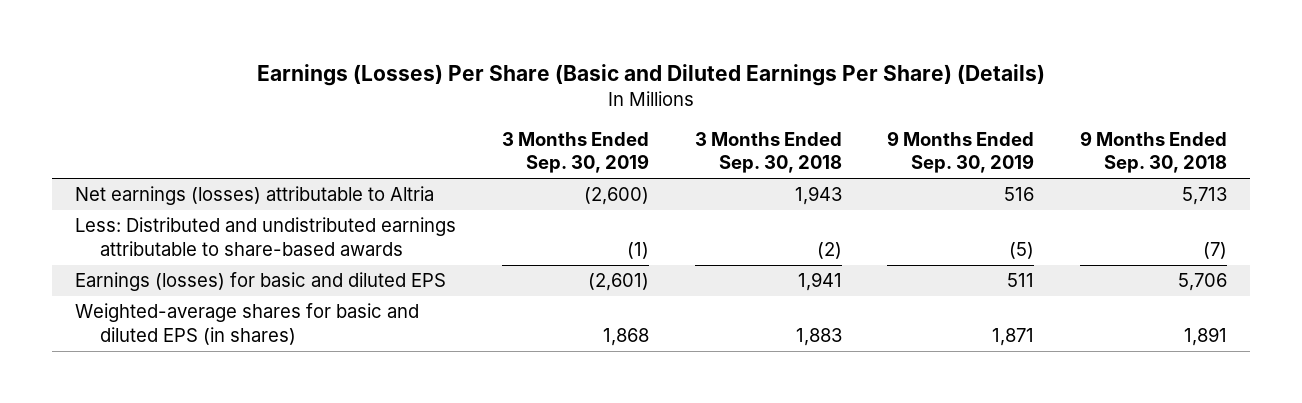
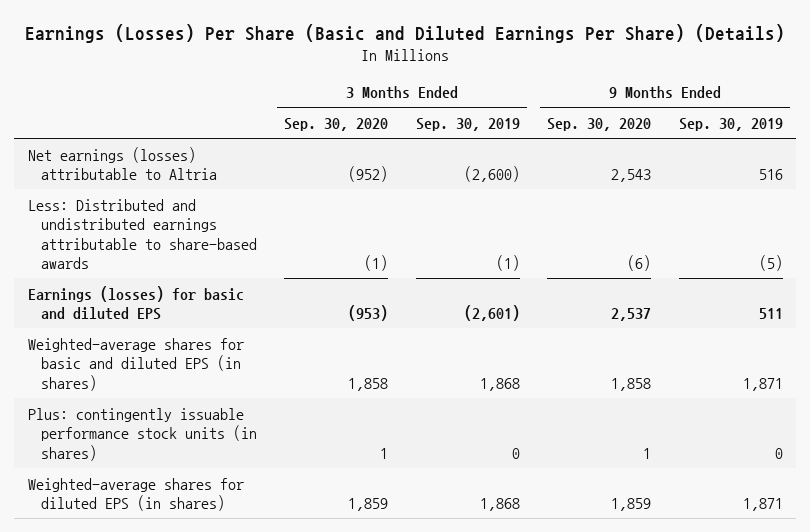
- | 3 Months Ended Sep. 30, 2019 | 3 Months Ended Sep. 30, 2018 | 9 Months Ended Sep. 30, 2019 | 9 Months Ended Sep. 30, 2018
+ | 3 Months Ended Sep. 30, 2020 | 3 Months Ended Sep. 30, 2019 | 9 Months Ended Sep. 30, 2020 | 9 Months Ended Sep. 30, 2019
+ Plus: contingently issuable performance stock units (in shares) | 1 | 0 | 1 | 0
+ Weighted-average shares for diluted EPS (in shares) | 1,859 | 1,868 | 1,859 | 1,871

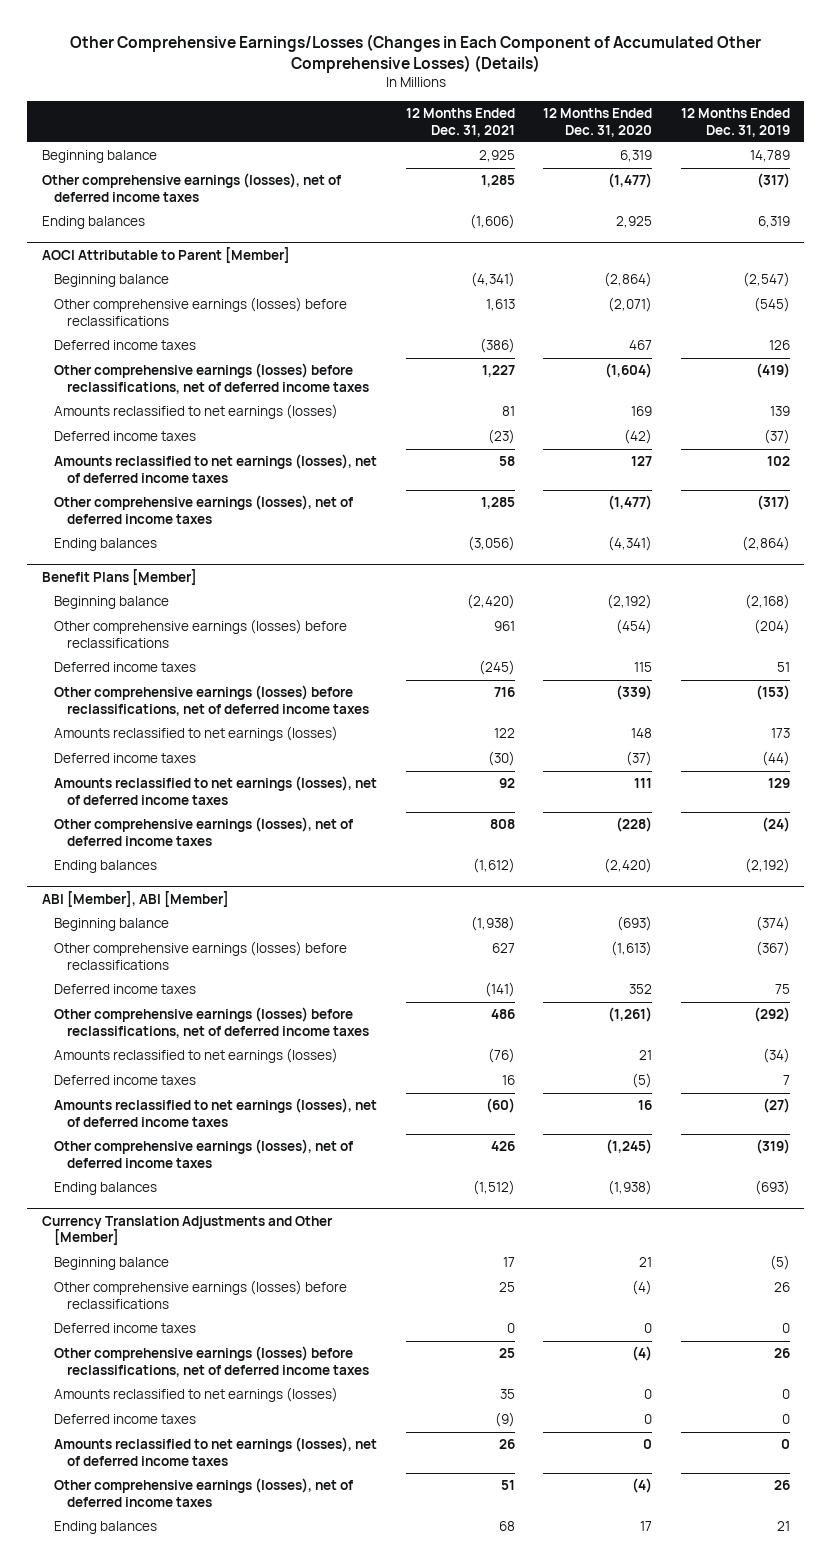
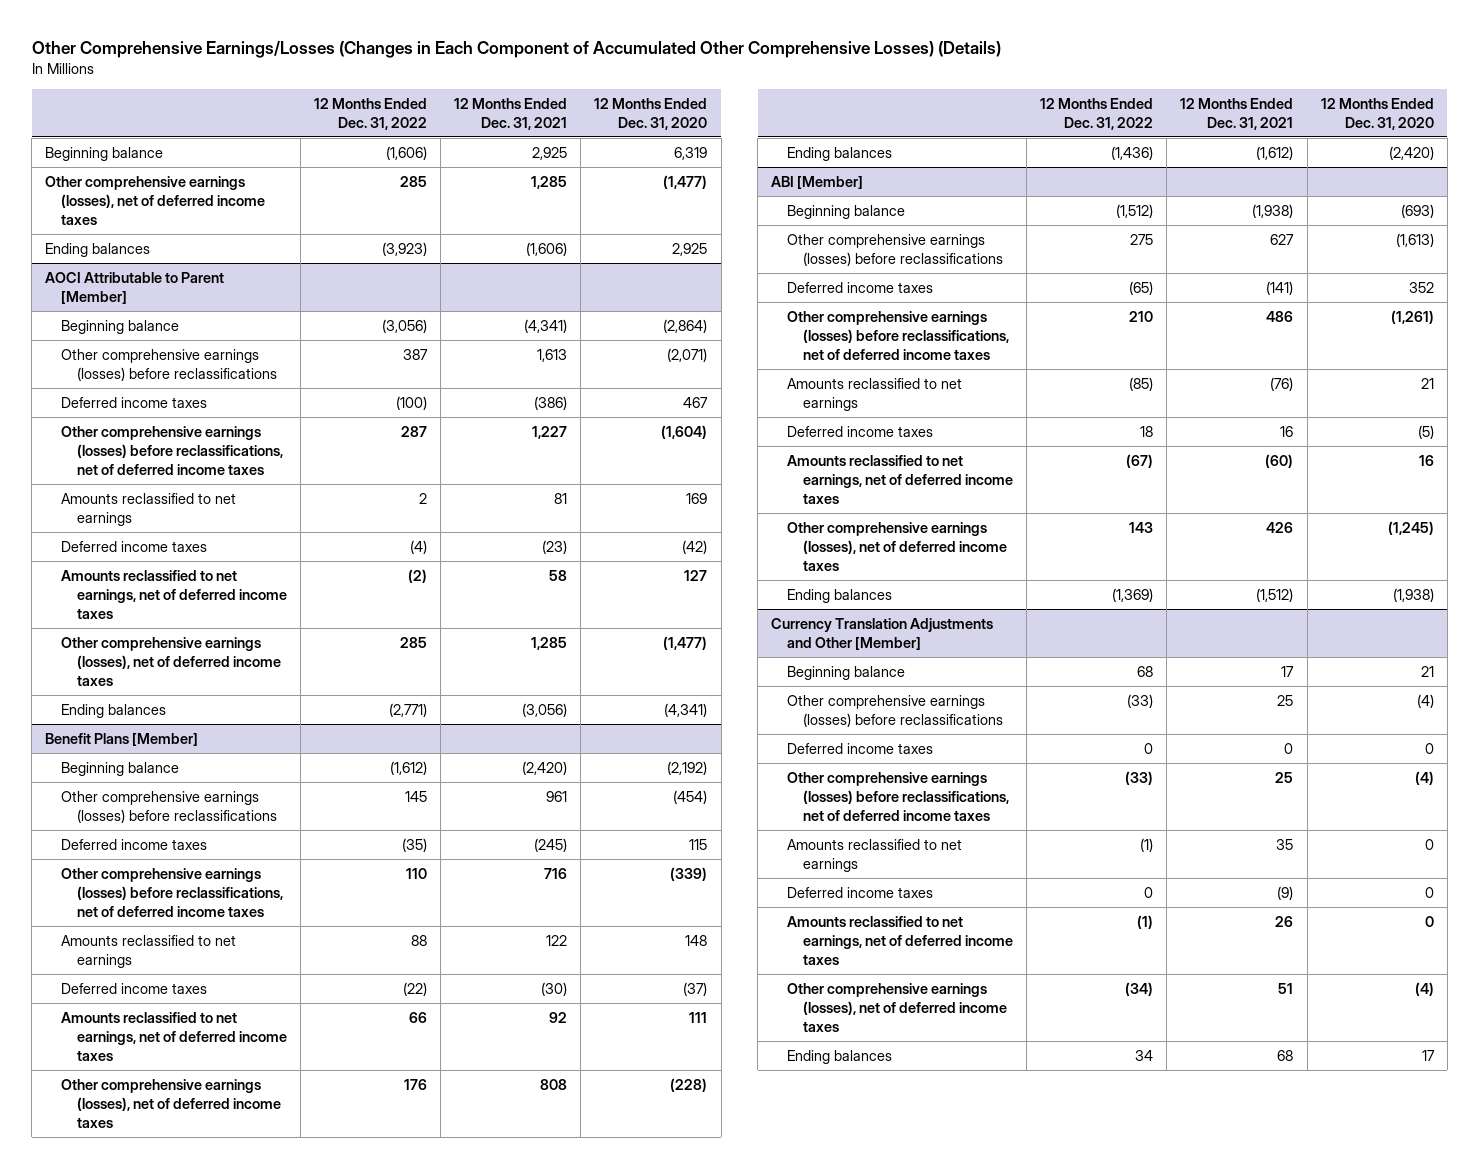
- | 12 Months Ended Dec. 31, 2021 | 12 Months Ended Dec. 31, 2020 | 12 Months Ended Dec. 31, 2019
+ | 12 Months Ended Dec. 31, 2022 | 12 Months Ended Dec. 31, 2021 | 12 Months Ended Dec. 31, 2020
@ AOCI Attributable to Parent [Member]
- Amounts reclassified to net earnings (losses) | 81 | 169 | 139
+ Amounts reclassified to net earnings | 2 | 81 | 169
- Amounts reclassified to net earnings (losses), net of deferred income taxes | 58 | 127 | 102
+ Amounts reclassified to net earnings, net of deferred income taxes | (2) | 58 | 127
@ Benefit Plans [Member]
- Amounts reclassified to net earnings (losses) | 122 | 148 | 173
+ Amounts reclassified to net earnings | 88 | 122 | 148
- Amounts reclassified to net earnings (losses), net of deferred income taxes | 92 | 111 | 129
+ Amounts reclassified to net earnings, net of deferred income taxes | 66 | 92 | 111
- ABI [Member], ABI [Member]
+ ABI [Member]
- Amounts reclassified to net earnings (losses) | (76) | 21 | (34)
+ Amounts reclassified to net earnings | (85) | (76) | 21
- Amounts reclassified to net earnings (losses), net of deferred income taxes | (60) | 16 | (27)
+ Amounts reclassified to net earnings, net of deferred income taxes | (67) | (60) | 16
@ Currency Translation Adjustments and Other [Member]
- Amounts reclassified to net earnings (losses) | 35 | 0 | 0
+ Amounts reclassified to net earnings | (1) | 35 | 0
- Amounts reclassified to net earnings (losses), net of deferred income taxes | 26 | 0 | 0
+ Amounts reclassified to net earnings, net of deferred income taxes | (1) | 26 | 0

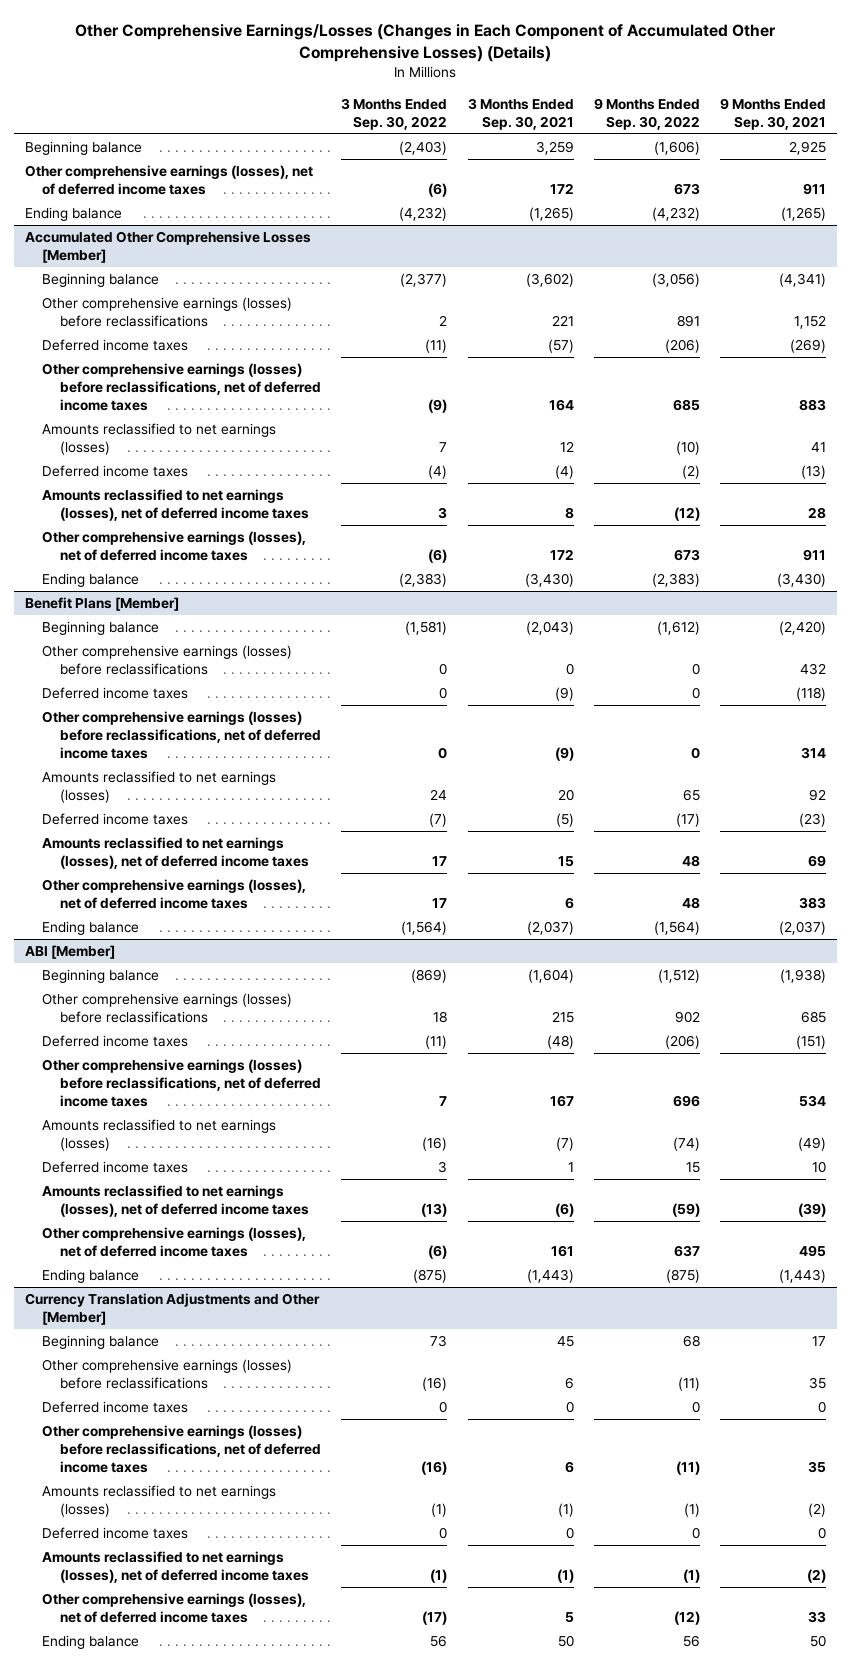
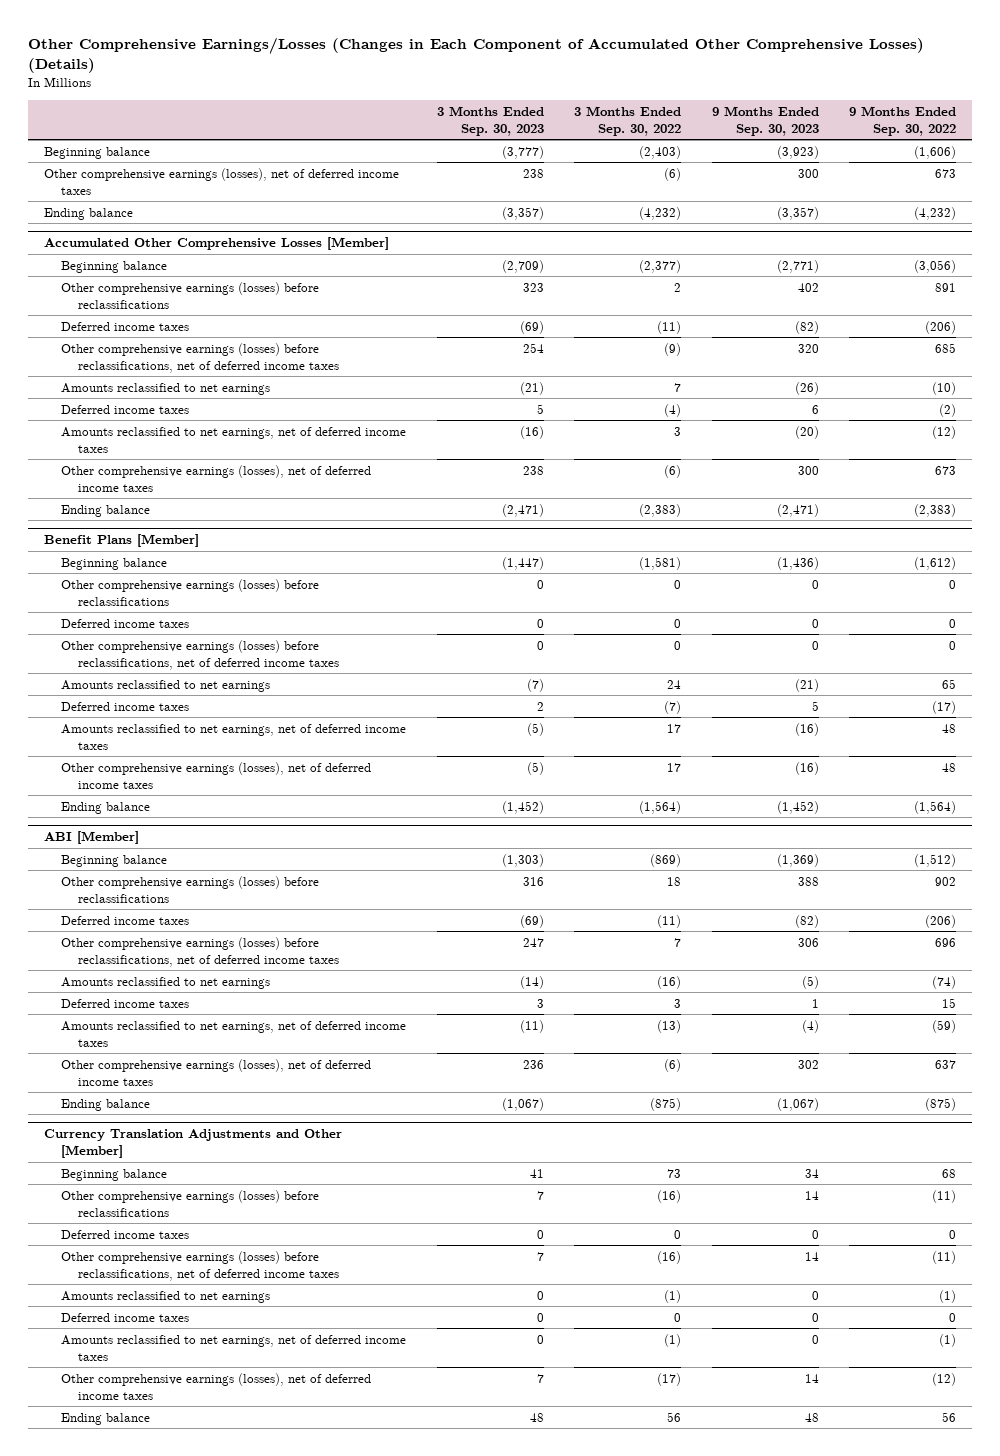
- | 3 Months Ended Sep. 30, 2022 | 3 Months Ended Sep. 30, 2021 | 9 Months Ended Sep. 30, 2022 | 9 Months Ended Sep. 30, 2021
+ | 3 Months Ended Sep. 30, 2023 | 3 Months Ended Sep. 30, 2022 | 9 Months Ended Sep. 30, 2023 | 9 Months Ended Sep. 30, 2022
@ Accumulated Other Comprehensive Losses [Member]
- Amounts reclassified to net earnings (losses) | 7 | 12 | (10) | 41
+ Amounts reclassified to net earnings | (21) | 7 | (26) | (10)
- Amounts reclassified to net earnings (losses), net of deferred income taxes | 3 | 8 | (12) | 28
+ Amounts reclassified to net earnings, net of deferred income taxes | (16) | 3 | (20) | (12)
@ Benefit Plans [Member]
- Amounts reclassified to net earnings (losses) | 24 | 20 | 65 | 92
+ Amounts reclassified to net earnings | (7) | 24 | (21) | 65
- Amounts reclassified to net earnings (losses), net of deferred income taxes | 17 | 15 | 48 | 69
+ Amounts reclassified to net earnings, net of deferred income taxes | (5) | 17 | (16) | 48
@ ABI [Member]
- Amounts reclassified to net earnings (losses) | (16) | (7) | (74) | (49)
+ Amounts reclassified to net earnings | (14) | (16) | (5) | (74)
- Amounts reclassified to net earnings (losses), net of deferred income taxes | (13) | (6) | (59) | (39)
+ Amounts reclassified to net earnings, net of deferred income taxes | (11) | (13) | (4) | (59)
@ Currency Translation Adjustments and Other [Member]
- Amounts reclassified to net earnings (losses) | (1) | (1) | (1) | (2)
+ Amounts reclassified to net earnings | 0 | (1) | 0 | (1)
- Amounts reclassified to net earnings (losses), net of deferred income taxes | (1) | (1) | (1) | (2)
+ Amounts reclassified to net earnings, net of deferred income taxes | 0 | (1) | 0 | (1)

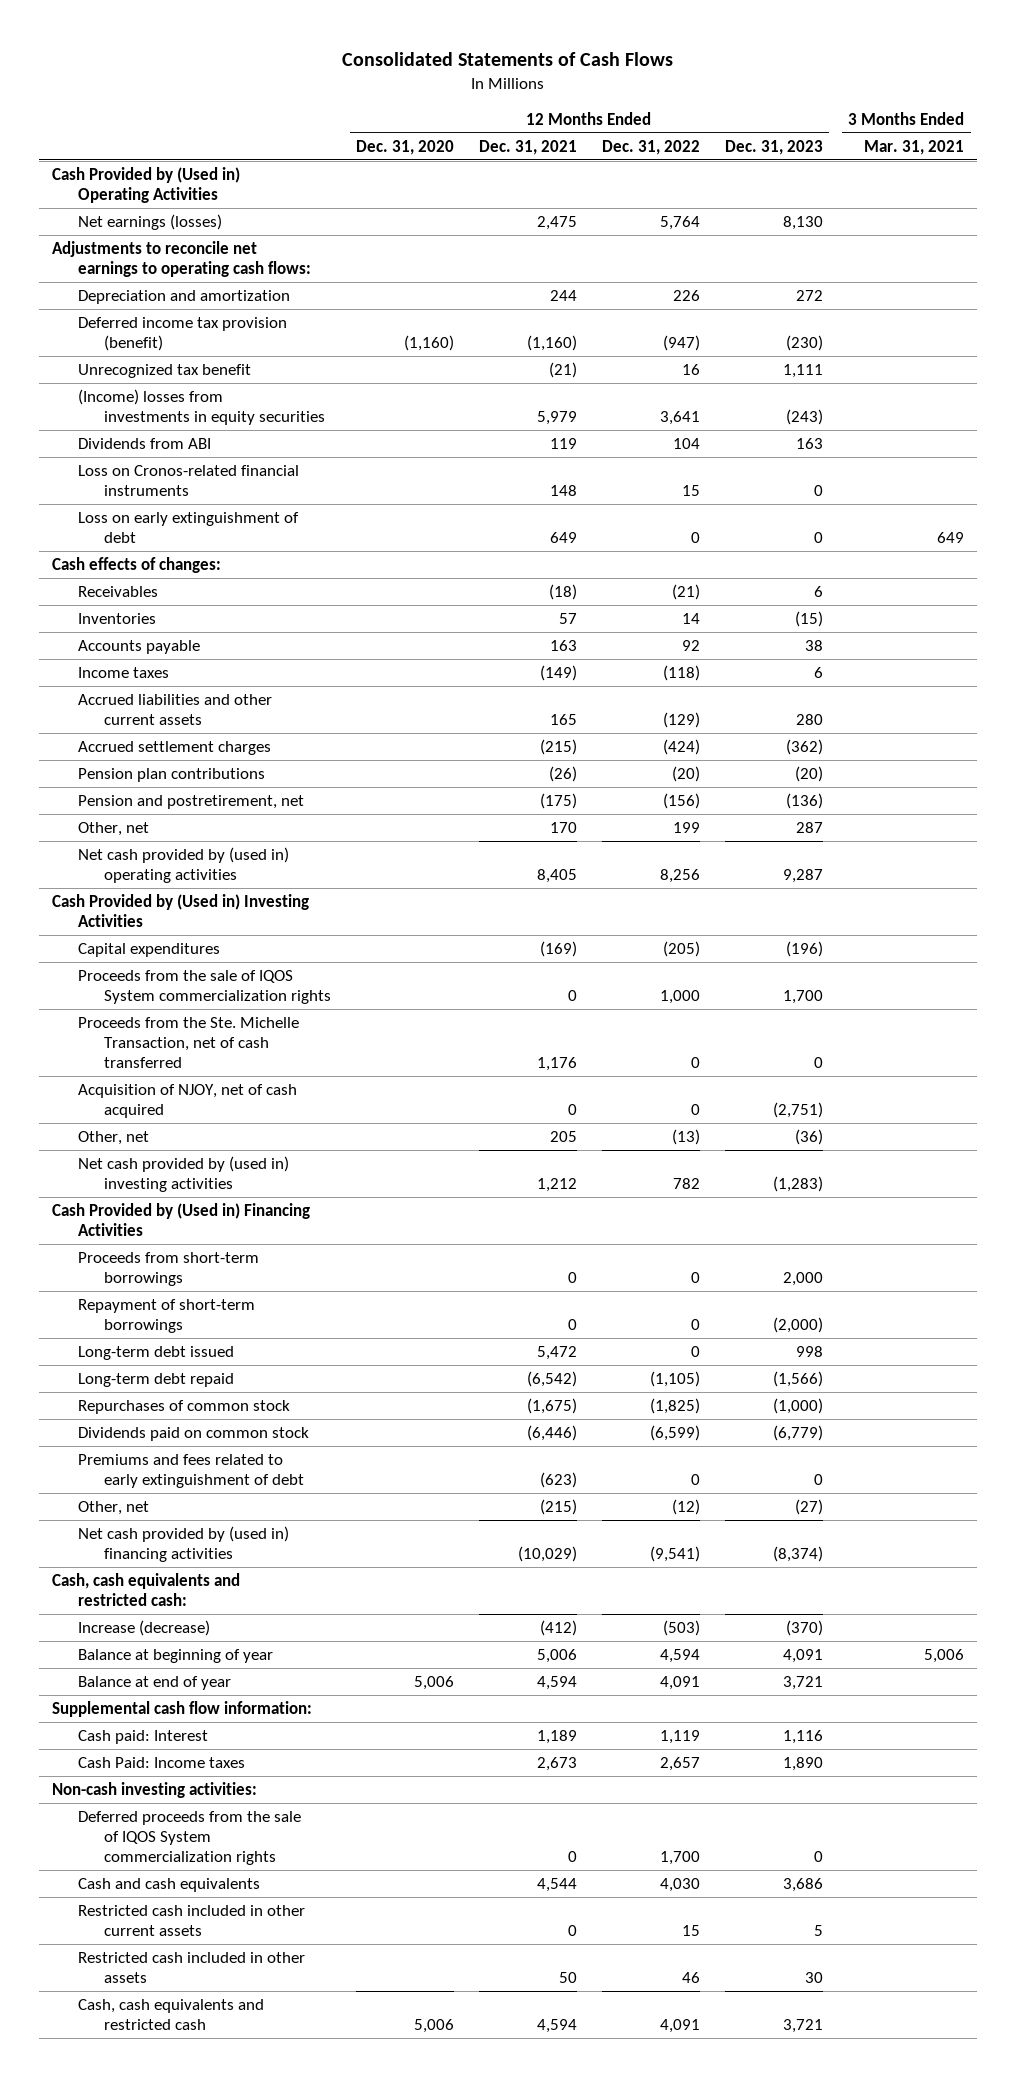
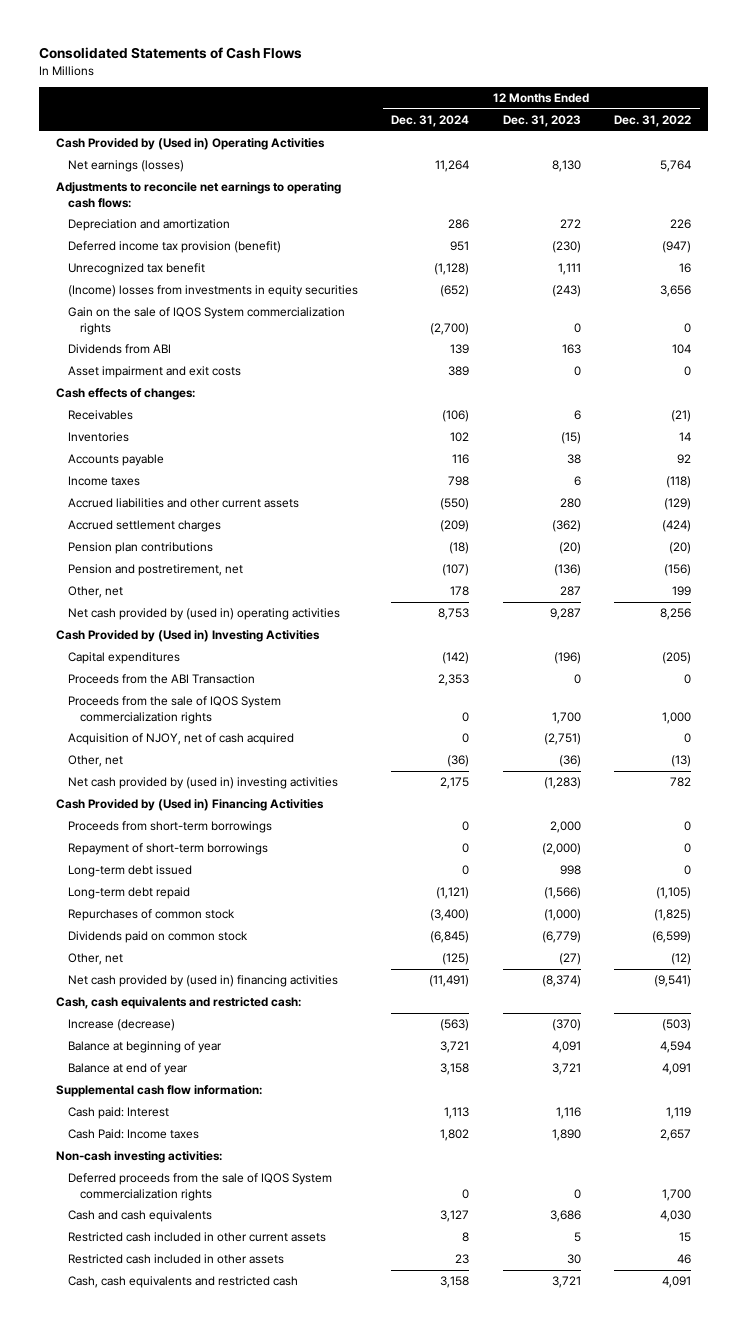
- | 12 Months Ended Dec. 31, 2020 | 12 Months Ended Dec. 31, 2021 | 12 Months Ended Dec. 31, 2022 | 12 Months Ended Dec. 31, 2023 | 3 Months Ended Mar. 31, 2021
+ | 12 Months Ended Dec. 31, 2024 | 12 Months Ended Dec. 31, 2023 | 12 Months Ended Dec. 31, 2022
- (Income) losses from investments in equity securities | | 5,979 | 3,641 | (243) |
+ (Income) losses from investments in equity securities | (652) | (243) | 3,656
+ Gain on the sale of IQOS System commercialization rights | (2,700) | 0 | 0
- Loss on Cronos-related financial instruments | | 148 | 15 | 0 |
- Loss on early extinguishment of debt | | 649 | 0 | 0 | 649
+ Asset impairment and exit costs | 389 | 0 | 0
+ Proceeds from the ABI Transaction | 2,353 | 0 | 0
- Proceeds from the Ste. Michelle Transaction, net of cash transferred | | 1,176 | 0 | 0 |
- Premiums and fees related to early extinguishment of debt | | (623) | 0 | 0 |

